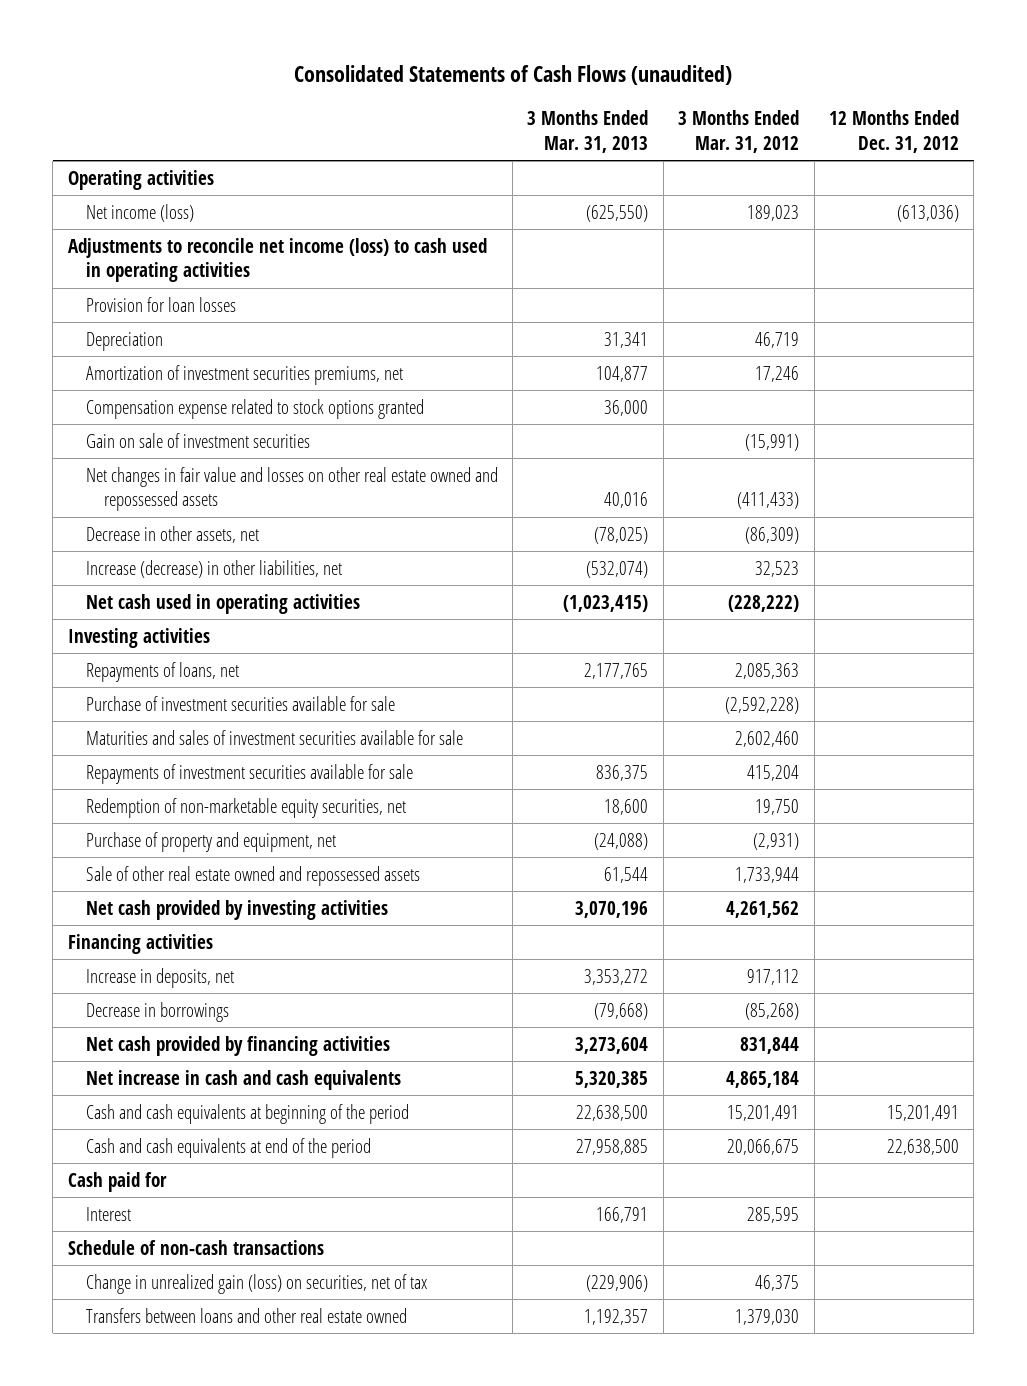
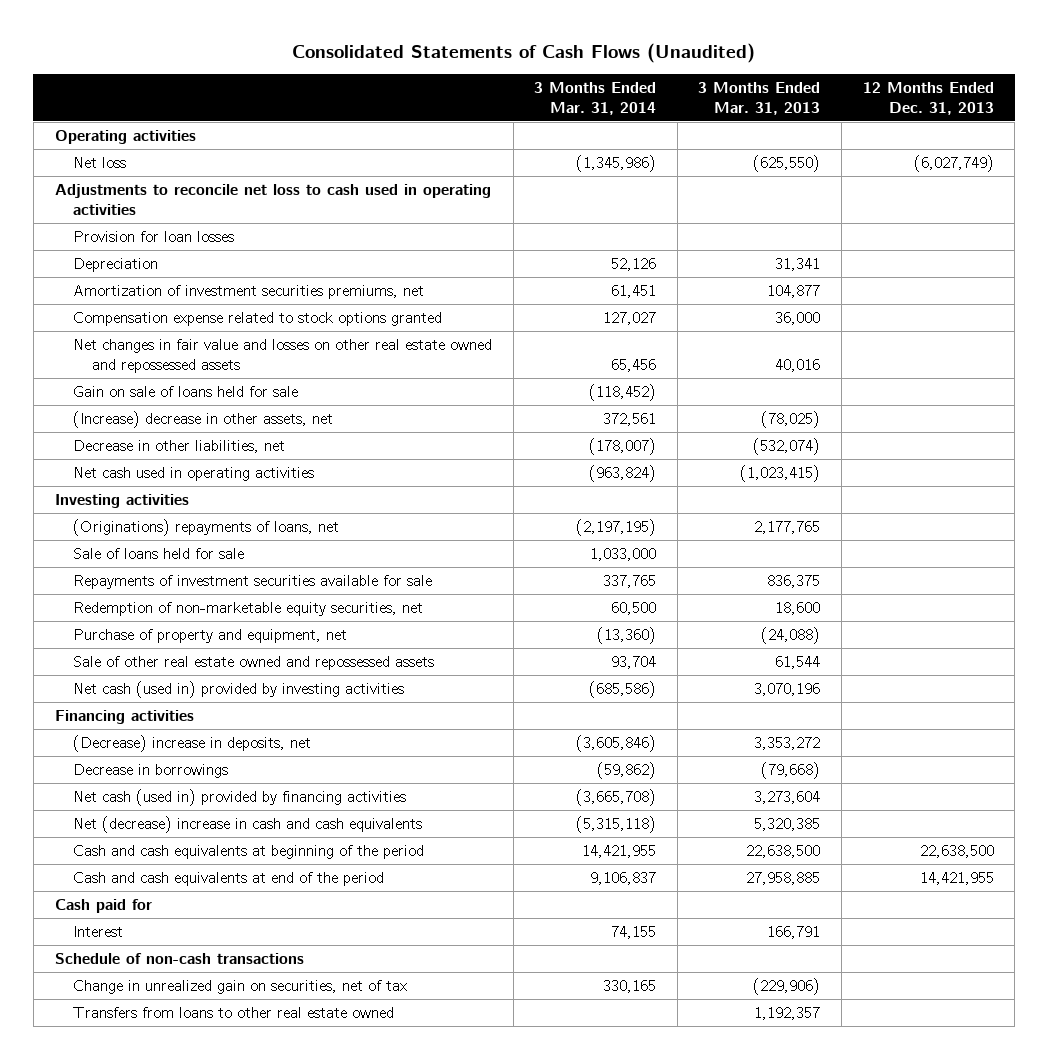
- Consolidated Statements of Cash Flows (unaudited)
+ Consolidated Statements of Cash Flows (Unaudited)
- | 3 Months Ended Mar. 31, 2013 | 3 Months Ended Mar. 31, 2012 | 12 Months Ended Dec. 31, 2012
+ | 3 Months Ended Mar. 31, 2014 | 3 Months Ended Mar. 31, 2013 | 12 Months Ended Dec. 31, 2013
- Net income (loss) | (625,550) | 189,023 | (613,036)
- Adjustments to reconcile net income (loss) to cash used in operating activities
+ Net loss | (1,345,986) | (625,550) | (6,027,749)
+ Adjustments to reconcile net loss to cash used in operating activities
- Gain on sale of investment securities | | (15,991) |
- Decrease in other assets, net | (78,025) | (86,309) |
- Increase (decrease) in other liabilities, net | (532,074) | 32,523 |
+ Gain on sale of loans held for sale | (118,452) | |
+ (Increase) decrease in other assets, net | 372,561 | (78,025) |
+ Decrease in other liabilities, net | (178,007) | (532,074) |
- Repayments of loans, net | 2,177,765 | 2,085,363 |
- Purchase of investment securities available for sale | | (2,592,228) |
- Maturities and sales of investment securities available for sale | | 2,602,460 |
+ (Originations) repayments of loans, net | (2,197,195) | 2,177,765 |
+ Sale of loans held for sale | 1,033,000 | |
- Net cash provided by investing activities | 3,070,196 | 4,261,562 |
+ Net cash (used in) provided by investing activities | (685,586) | 3,070,196 |
- Increase in deposits, net | 3,353,272 | 917,112 |
+ (Decrease) increase in deposits, net | (3,605,846) | 3,353,272 |
- Net cash provided by financing activities | 3,273,604 | 831,844 |
- Net increase in cash and cash equivalents | 5,320,385 | 4,865,184 |
+ Net cash (used in) provided by financing activities | (3,665,708) | 3,273,604 |
+ Net (decrease) increase in cash and cash equivalents | (5,315,118) | 5,320,385 |
- Change in unrealized gain (loss) on securities, net of tax | (229,906) | 46,375 |
- Transfers between loans and other real estate owned | 1,192,357 | 1,379,030 |
+ Change in unrealized gain on securities, net of tax | 330,165 | (229,906) |
+ Transfers from loans to other real estate owned | | 1,192,357 |

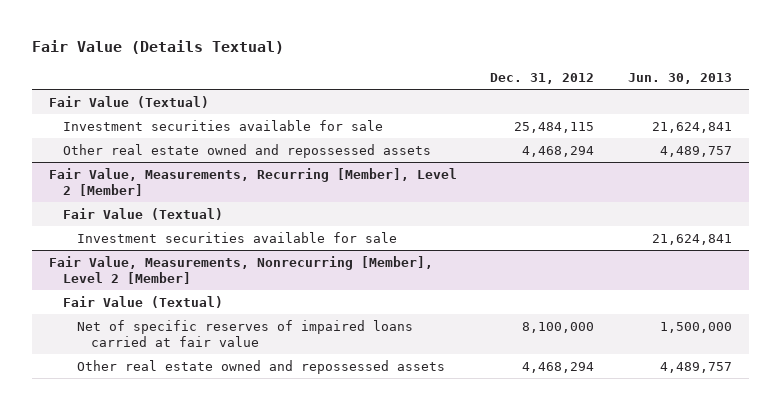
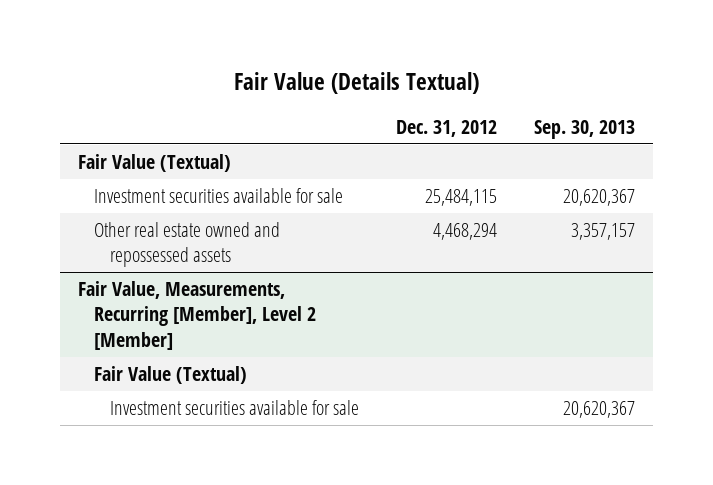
- | Dec. 31, 2012 | Jun. 30, 2013
+ | Dec. 31, 2012 | Sep. 30, 2013
- Fair Value, Measurements, Nonrecurring [Member], Level 2 [Member]
- Fair Value (Textual)
- Net of specific reserves of impaired loans carried at fair value | 8,100,000 | 1,500,000
- Other real estate owned and repossessed assets | 4,468,294 | 4,489,757

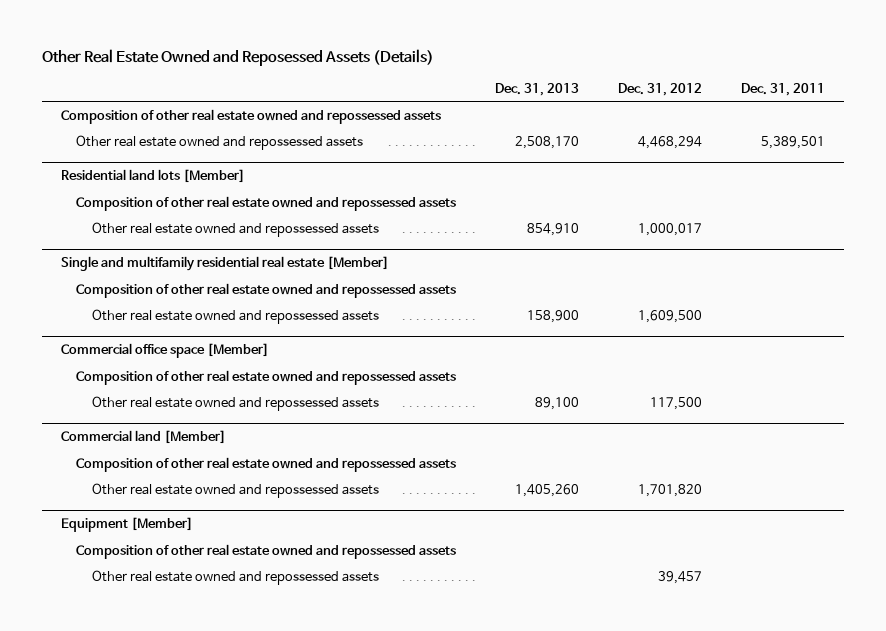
- Fair Value (Details Textual)
+ Other Real Estate Owned and Reposessed Assets (Details)
- | Dec. 31, 2012 | Sep. 30, 2013
+ | Dec. 31, 2013 | Dec. 31, 2012 | Dec. 31, 2011
- Fair Value (Textual)
- Investment securities available for sale | 25,484,115 | 20,620,367
+ Composition of other real estate owned and repossessed assets
- Fair Value, Measurements, Recurring [Member], Level 2 [Member]
- Fair Value (Textual)
- Investment securities available for sale | | 20,620,367
+ Residential land lots [Member]
+ Composition of other real estate owned and repossessed assets
+ Other real estate owned and repossessed assets | 854,910 | 1,000,017 |
+ Single and multifamily residential real estate [Member]
+ Composition of other real estate owned and repossessed assets
+ Other real estate owned and repossessed assets | 158,900 | 1,609,500 |
+ Commercial office space [Member]
+ Composition of other real estate owned and repossessed assets
+ Other real estate owned and repossessed assets | 89,100 | 117,500 |
+ Commercial land [Member]
+ Composition of other real estate owned and repossessed assets
+ Other real estate owned and repossessed assets | 1,405,260 | 1,701,820 |
+ Equipment [Member]
+ Composition of other real estate owned and repossessed assets
+ Other real estate owned and repossessed assets | | 39,457 |

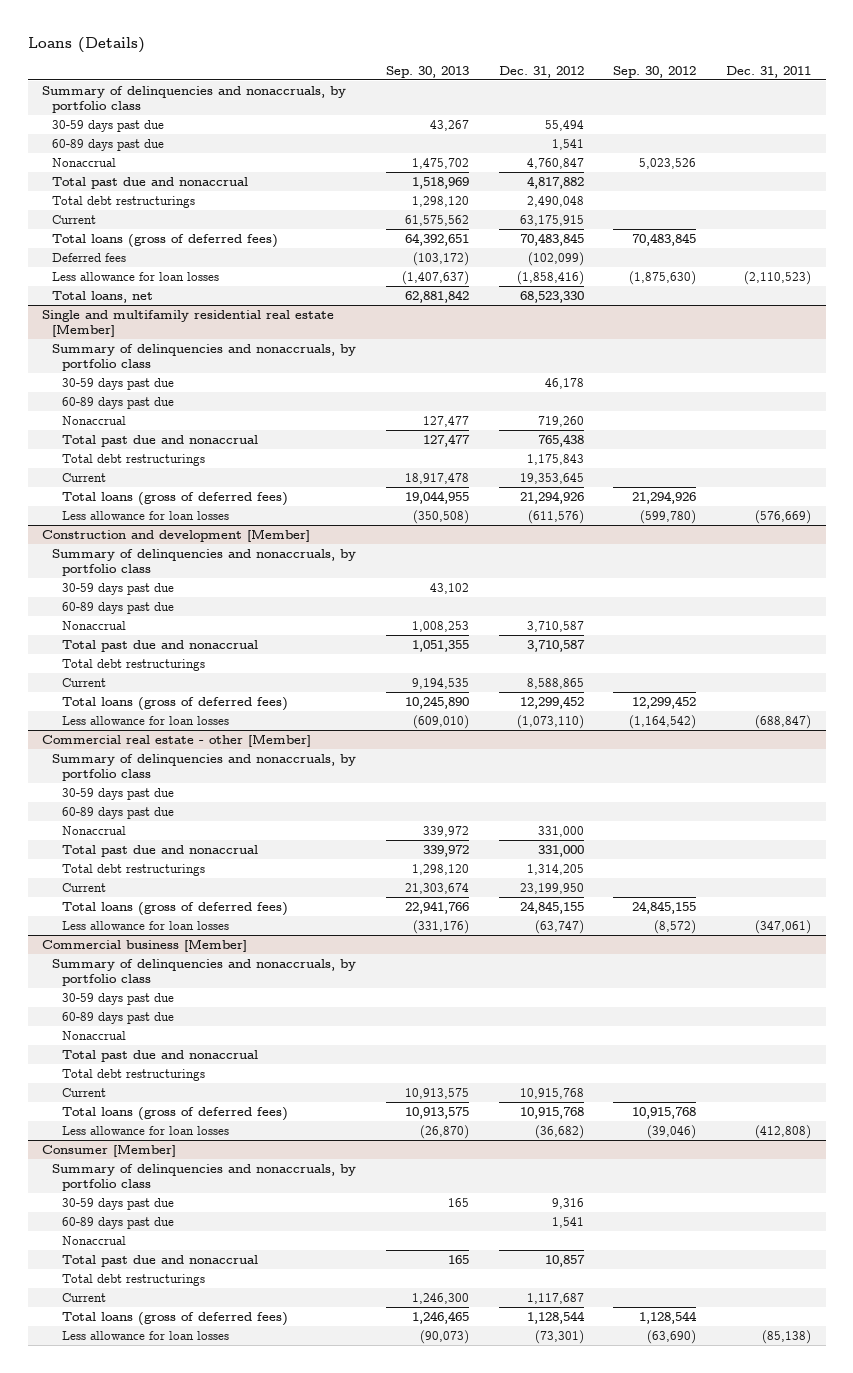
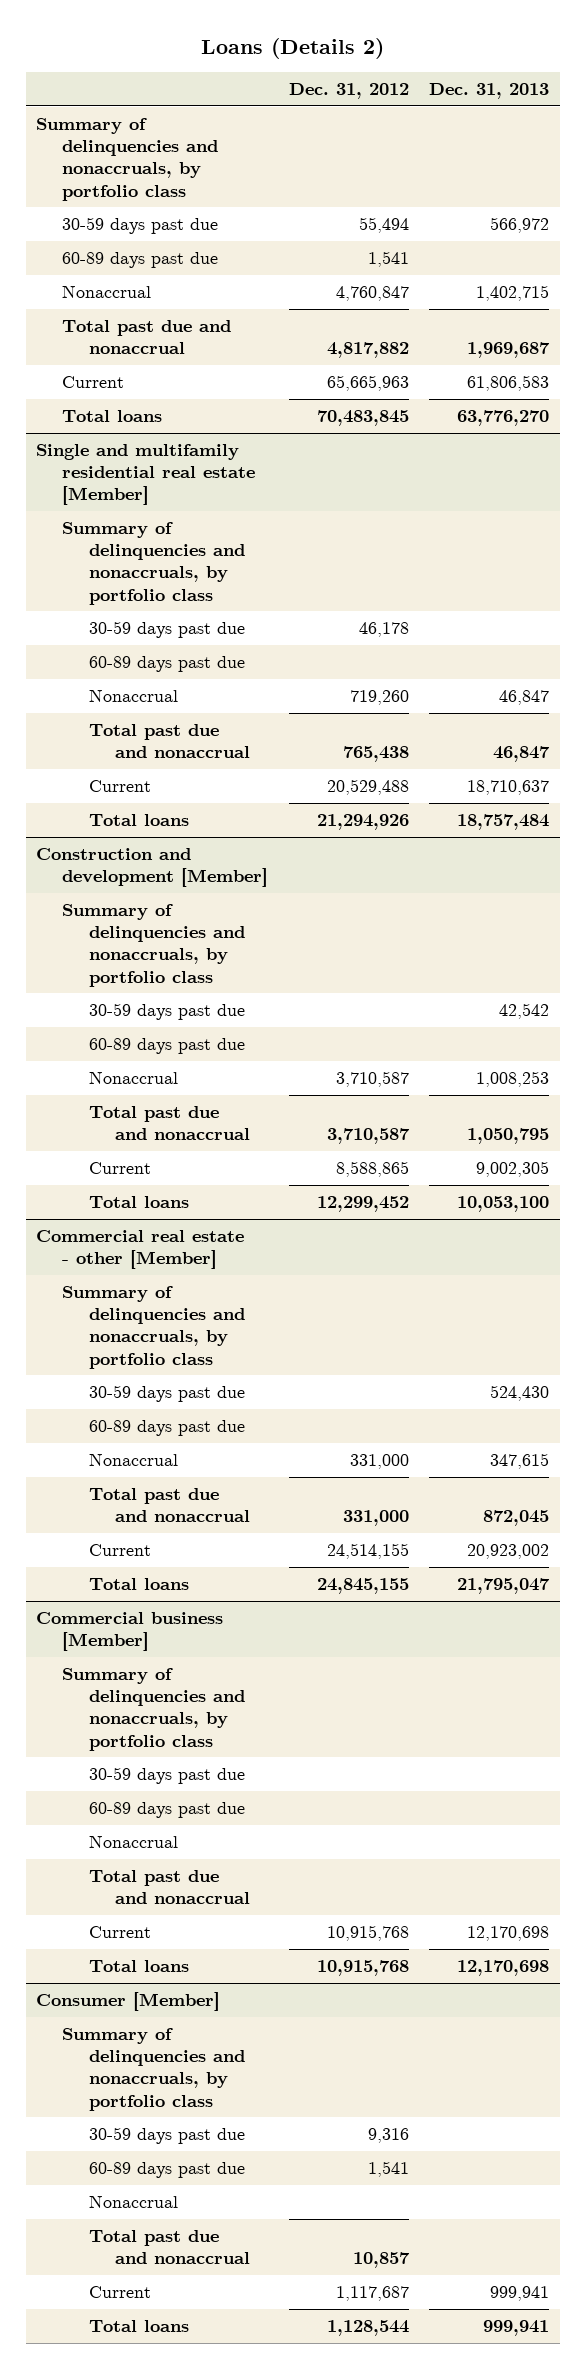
- Loans (Details)
+ Loans (Details 2)
- | Sep. 30, 2013 | Dec. 31, 2012 | Sep. 30, 2012 | Dec. 31, 2011
+ | Dec. 31, 2012 | Dec. 31, 2013
- Total debt restructurings | 1,298,120 | 2,490,048 | |
- Current | 61,575,562 | 63,175,915 | |
- Total loans (gross of deferred fees) | 64,392,651 | 70,483,845 | 70,483,845 |
- Deferred fees | (103,172) | (102,099) | |
- Less allowance for loan losses | (1,407,637) | (1,858,416) | (1,875,630) | (2,110,523)
- Total loans, net | 62,881,842 | 68,523,330 | |
+ Current | 65,665,963 | 61,806,583
+ Total loans | 70,483,845 | 63,776,270
@ Single and multifamily residential real estate [Member]
- Total debt restructurings | | 1,175,843 | |
- Current | 18,917,478 | 19,353,645 | |
- Total loans (gross of deferred fees) | 19,044,955 | 21,294,926 | 21,294,926 |
- Less allowance for loan losses | (350,508) | (611,576) | (599,780) | (576,669)
+ Current | 20,529,488 | 18,710,637
+ Total loans | 21,294,926 | 18,757,484
@ Construction and development [Member]
- Total debt restructurings
- Total loans (gross of deferred fees) | 10,245,890 | 12,299,452 | 12,299,452 |
- Less allowance for loan losses | (609,010) | (1,073,110) | (1,164,542) | (688,847)
+ Total loans | 12,299,452 | 10,053,100
@ Commercial real estate - other [Member]
- Total debt restructurings | 1,298,120 | 1,314,205 | |
- Current | 21,303,674 | 23,199,950 | |
- Total loans (gross of deferred fees) | 22,941,766 | 24,845,155 | 24,845,155 |
- Less allowance for loan losses | (331,176) | (63,747) | (8,572) | (347,061)
+ Current | 24,514,155 | 20,923,002
+ Total loans | 24,845,155 | 21,795,047
@ Commercial business [Member]
- Total debt restructurings
- Total loans (gross of deferred fees) | 10,913,575 | 10,915,768 | 10,915,768 |
- Less allowance for loan losses | (26,870) | (36,682) | (39,046) | (412,808)
+ Total loans | 10,915,768 | 12,170,698
@ Consumer [Member]
- Total debt restructurings
- Total loans (gross of deferred fees) | 1,246,465 | 1,128,544 | 1,128,544 |
- Less allowance for loan losses | (90,073) | (73,301) | (63,690) | (85,138)
+ Total loans | 1,128,544 | 999,941

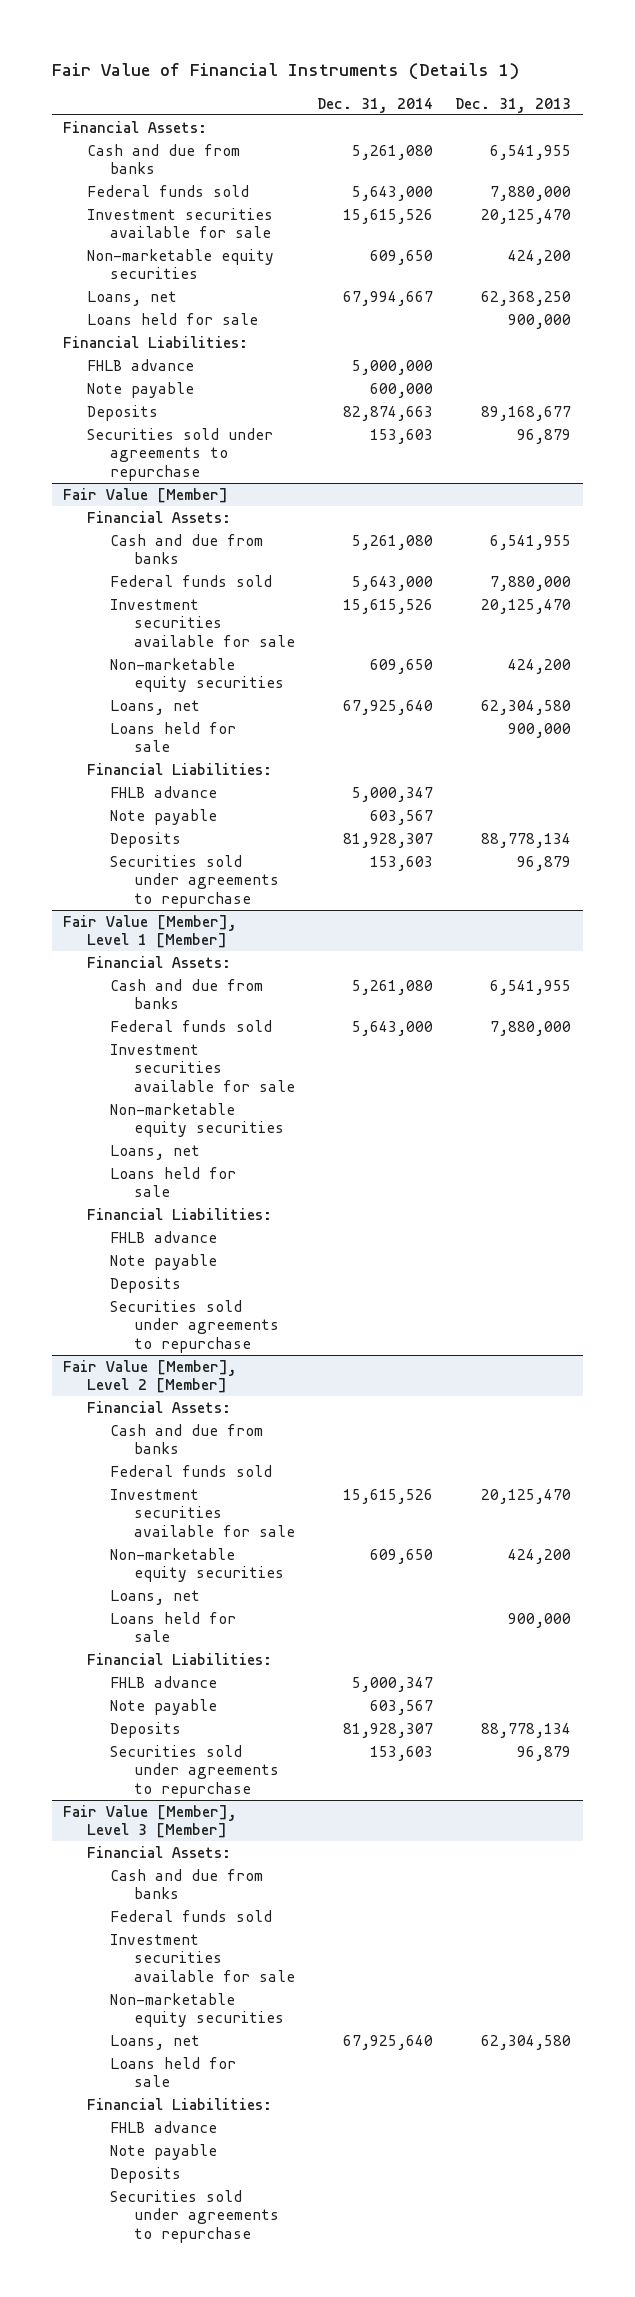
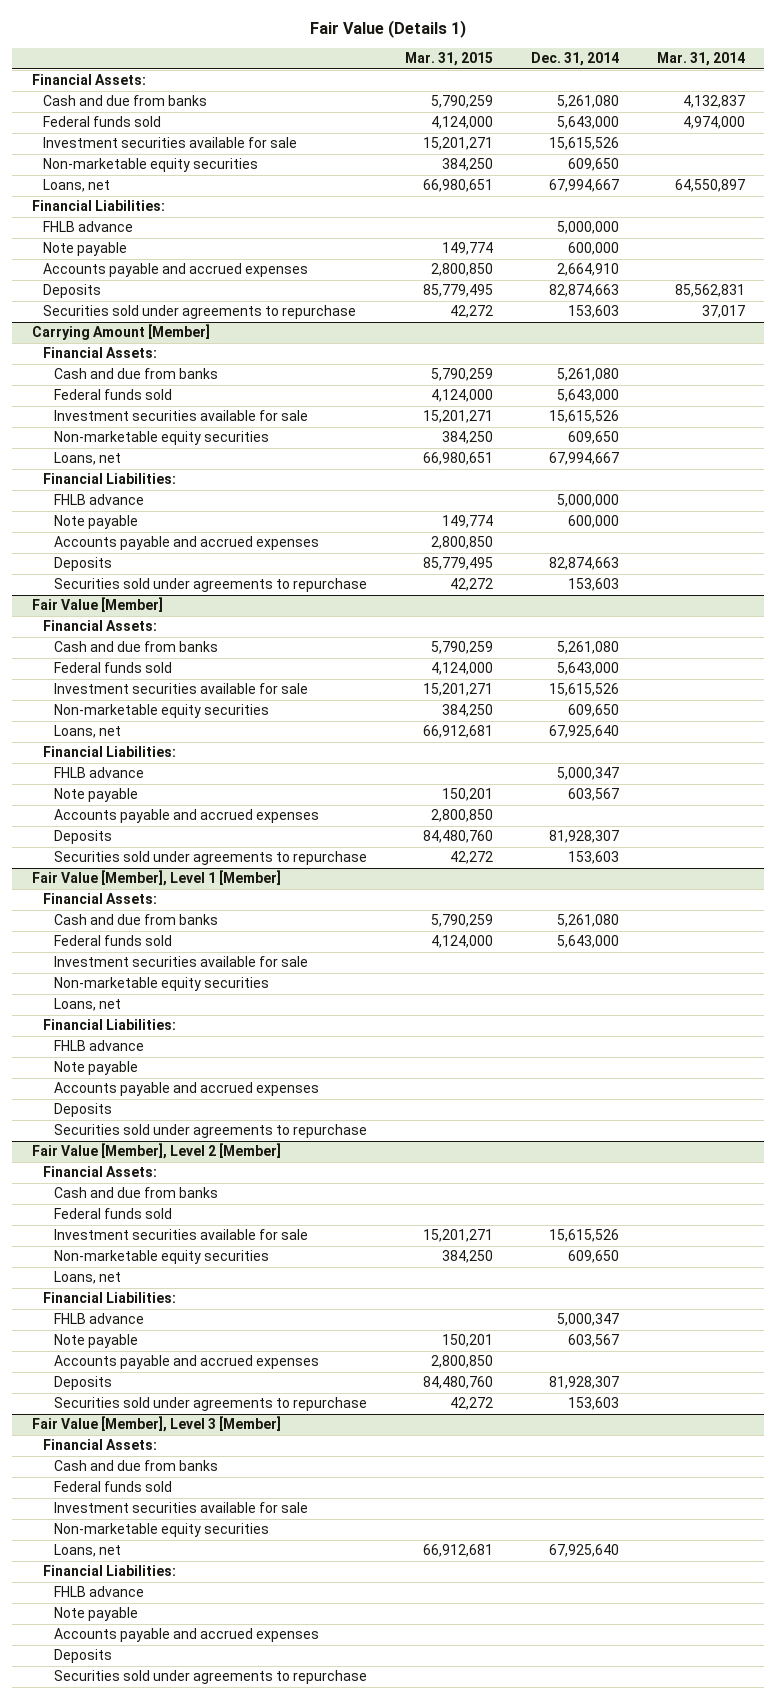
- Fair Value of Financial Instruments (Details 1)
+ Fair Value (Details 1)
- | Dec. 31, 2014 | Dec. 31, 2013
+ | Mar. 31, 2015 | Dec. 31, 2014 | Mar. 31, 2014
- Loans held for sale | | 900,000
+ Accounts payable and accrued expenses | 2,800,850 | 2,664,910 |
+ Carrying Amount [Member]
+ Financial Assets:
+ Cash and due from banks | 5,790,259 | 5,261,080 |
+ Federal funds sold | 4,124,000 | 5,643,000 |
+ Investment securities available for sale | 15,201,271 | 15,615,526 |
+ Non-marketable equity securities | 384,250 | 609,650 |
+ Loans, net | 66,980,651 | 67,994,667 |
+ Financial Liabilities:
+ FHLB advance | | 5,000,000 |
+ Note payable | 149,774 | 600,000 |
+ Accounts payable and accrued expenses | 2,800,850 | |
+ Deposits | 85,779,495 | 82,874,663 |
+ Securities sold under agreements to repurchase | 42,272 | 153,603 |
@ Fair Value [Member]
- Loans held for sale | | 900,000
+ Accounts payable and accrued expenses | 2,800,850 | |
@ Fair Value [Member], Level 1 [Member]
- Loans held for sale
+ Accounts payable and accrued expenses
@ Fair Value [Member], Level 2 [Member]
- Loans held for sale | | 900,000
+ Accounts payable and accrued expenses | 2,800,850 | |
@ Fair Value [Member], Level 3 [Member]
- Loans held for sale
+ Accounts payable and accrued expenses

